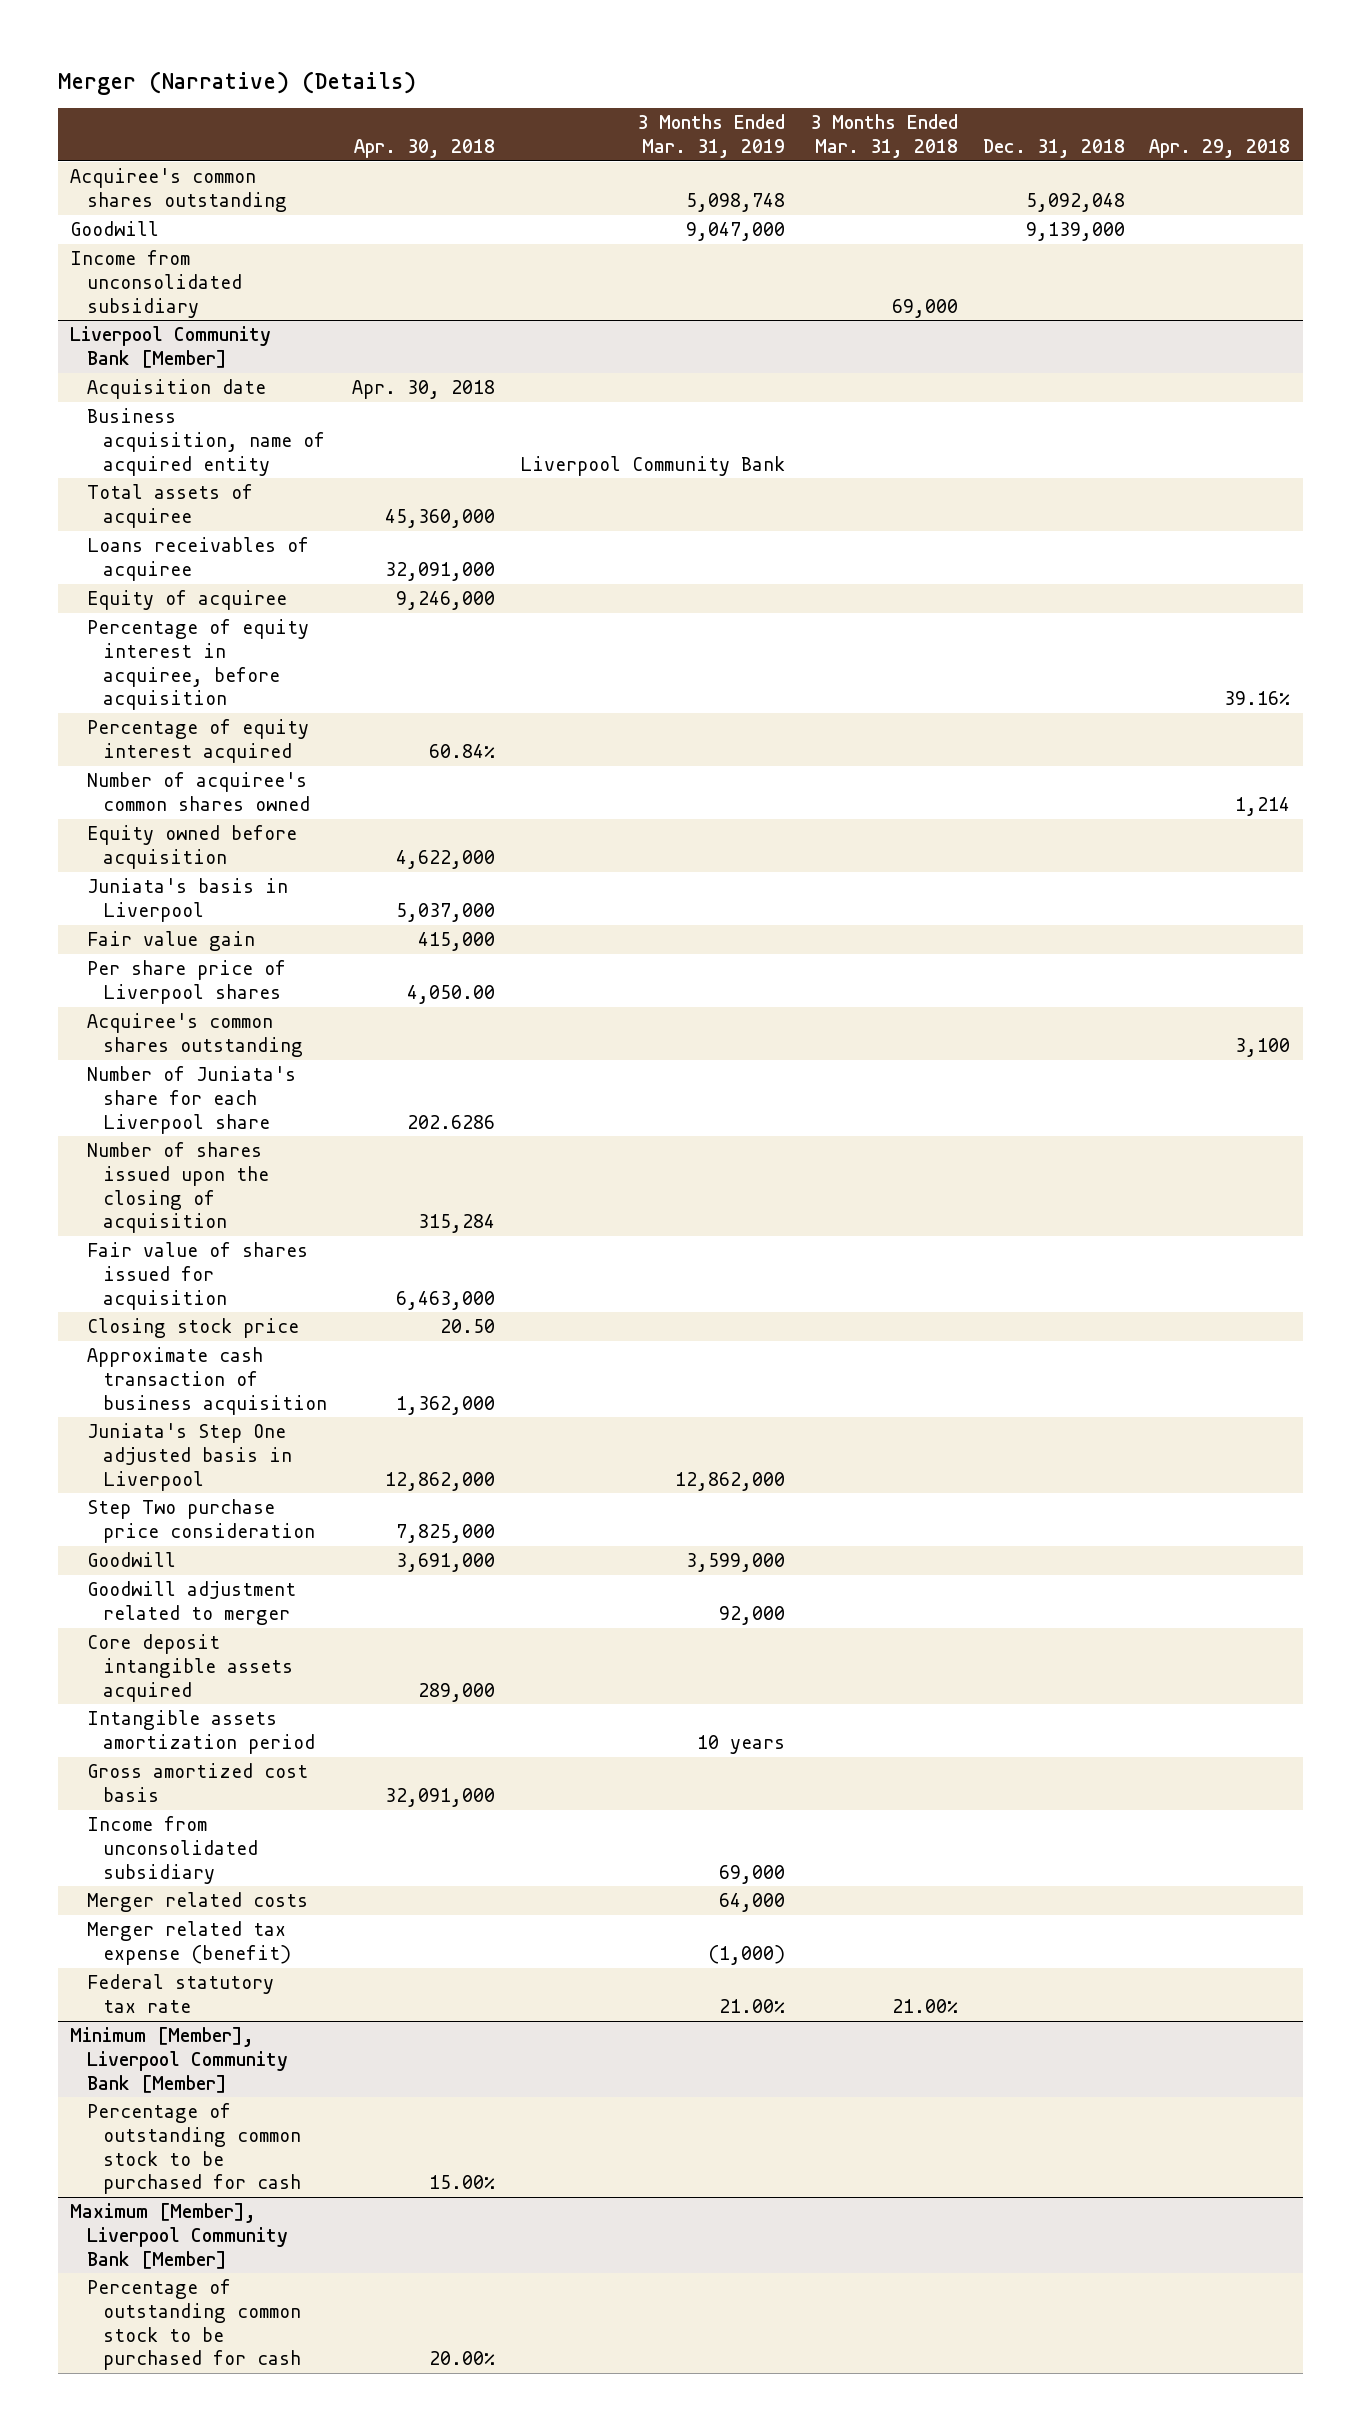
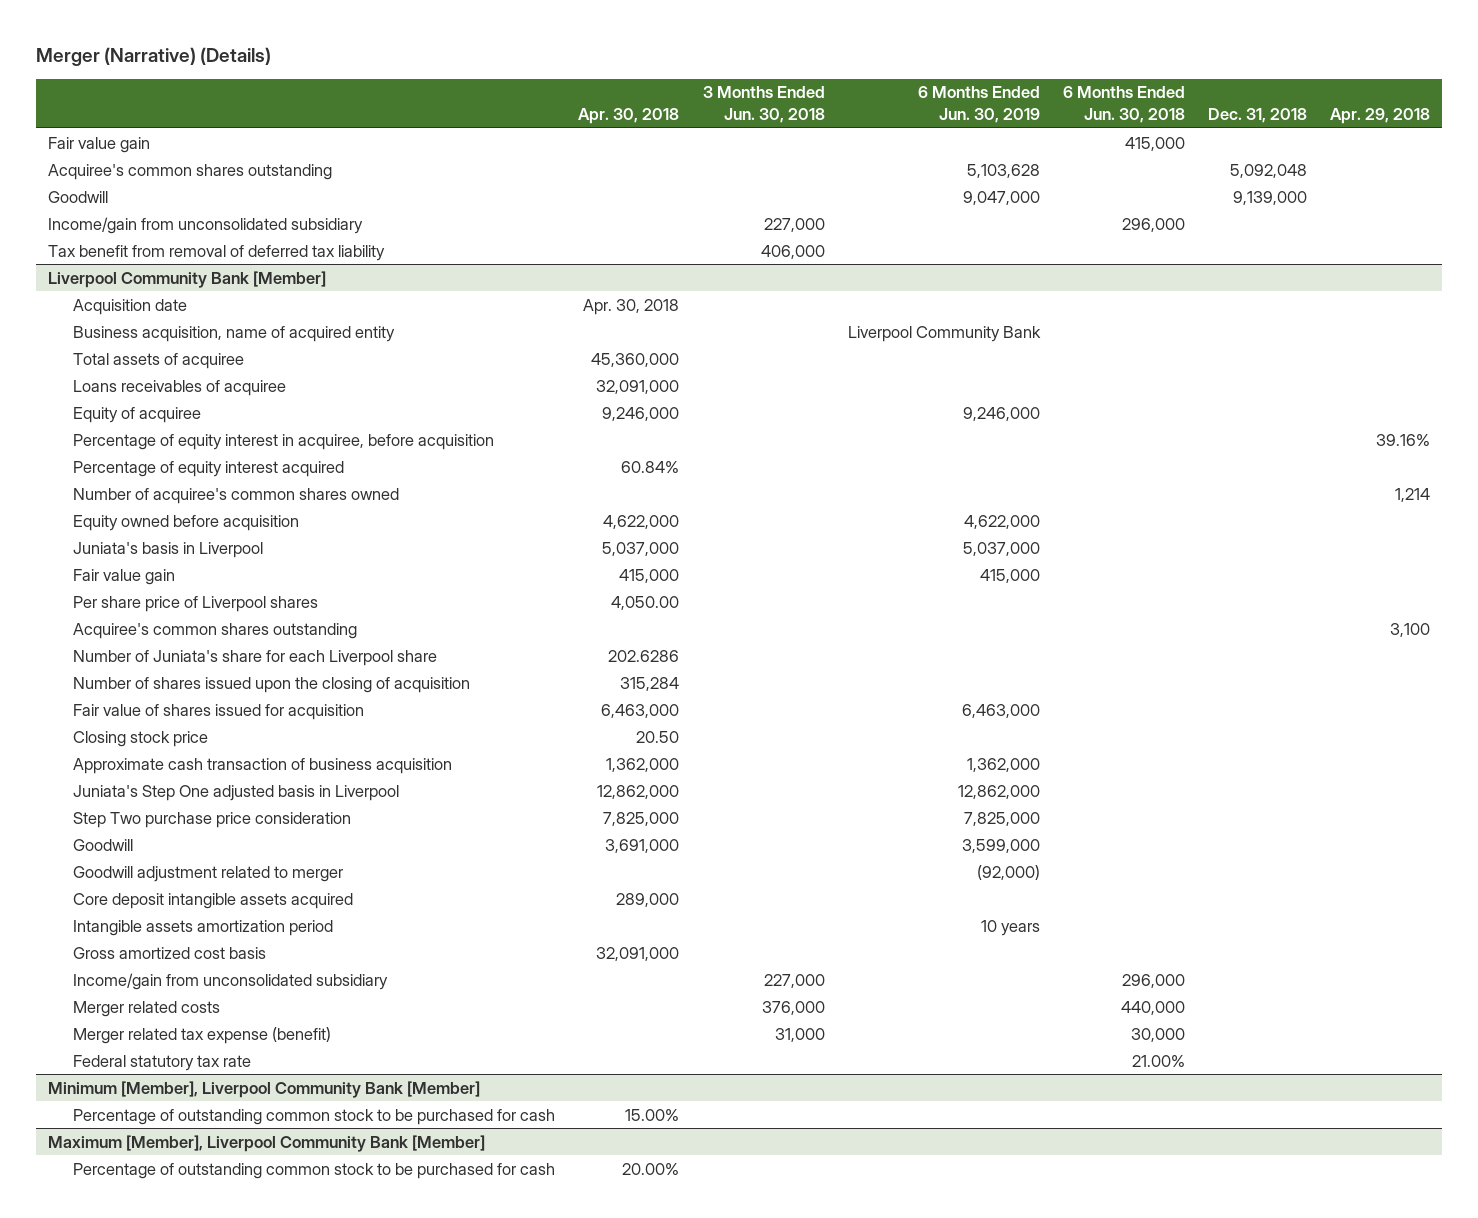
- | Apr. 30, 2018 | 3 Months Ended Mar. 31, 2019 | 3 Months Ended Mar. 31, 2018 | Dec. 31, 2018 | Apr. 29, 2018
+ | Apr. 30, 2018 | 3 Months Ended Jun. 30, 2018 | 6 Months Ended Jun. 30, 2019 | 6 Months Ended Jun. 30, 2018 | Dec. 31, 2018 | Apr. 29, 2018
+ Fair value gain | | | | 415,000 | |
- Income from unconsolidated subsidiary | | | 69,000 | |
+ Income/gain from unconsolidated subsidiary | | 227,000 | | 296,000 | |
+ Tax benefit from removal of deferred tax liability | | 406,000 | | | |
@ Liverpool Community Bank [Member]
- Income from unconsolidated subsidiary | | 69,000 | | |
+ Income/gain from unconsolidated subsidiary | | 227,000 | | 296,000 | |

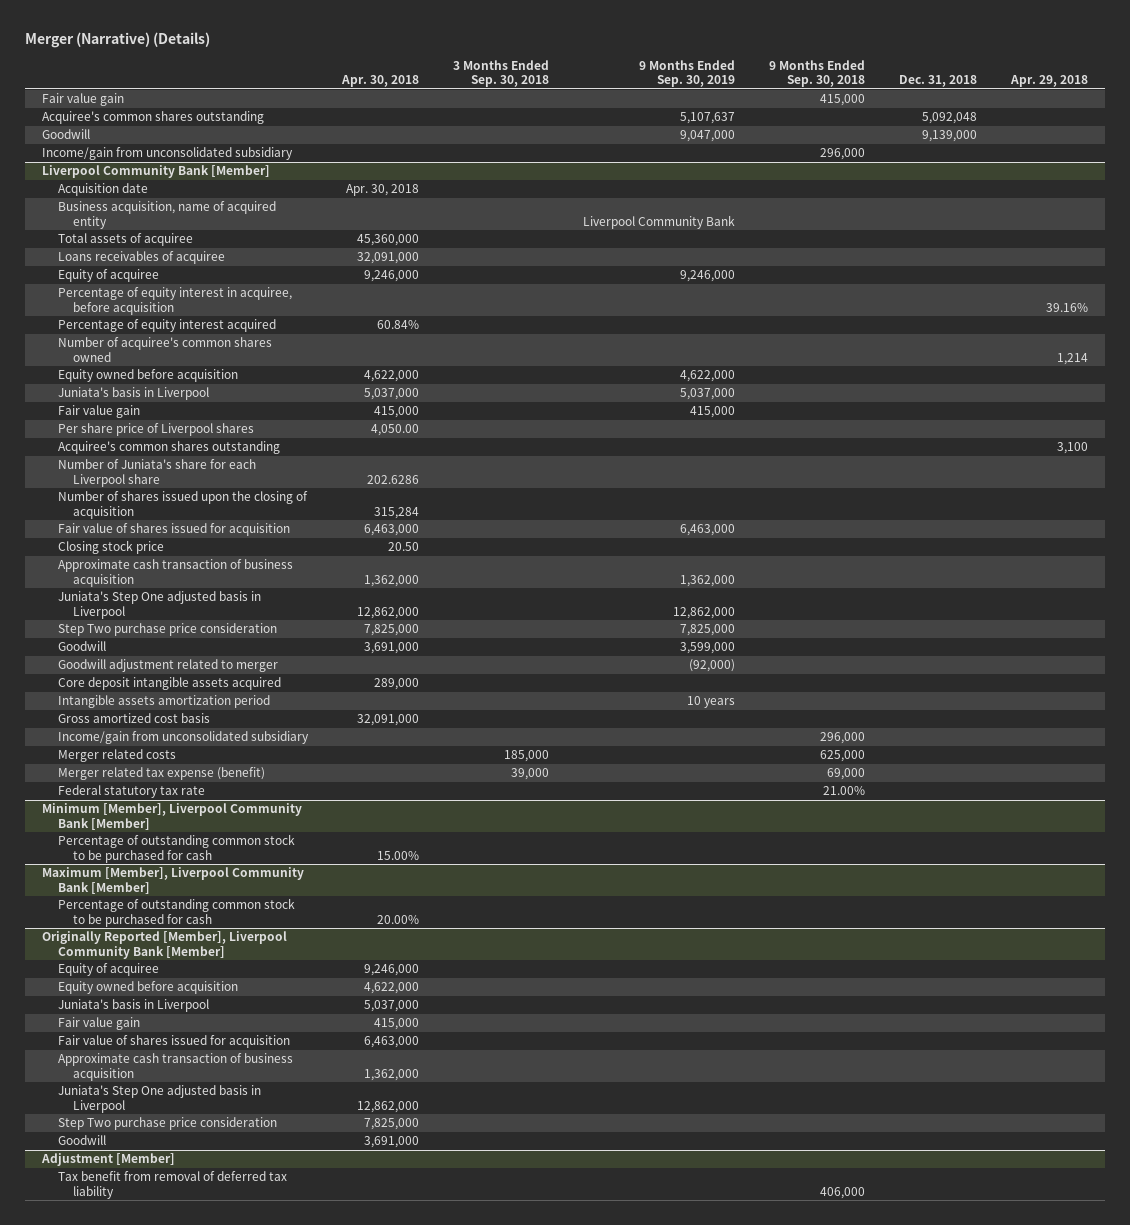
- | Apr. 30, 2018 | 3 Months Ended Jun. 30, 2018 | 6 Months Ended Jun. 30, 2019 | 6 Months Ended Jun. 30, 2018 | Dec. 31, 2018 | Apr. 29, 2018
+ | Apr. 30, 2018 | 3 Months Ended Sep. 30, 2018 | 9 Months Ended Sep. 30, 2019 | 9 Months Ended Sep. 30, 2018 | Dec. 31, 2018 | Apr. 29, 2018
- Tax benefit from removal of deferred tax liability | | 406,000 | | | |
+ Originally Reported [Member], Liverpool Community Bank [Member]
+ Equity of acquiree | 9,246,000 | | | | |
+ Equity owned before acquisition | 4,622,000 | | | | |
+ Juniata's basis in Liverpool | 5,037,000 | | | | |
+ Fair value gain | 415,000 | | | | |
+ Fair value of shares issued for acquisition | 6,463,000 | | | | |
+ Approximate cash transaction of business acquisition | 1,362,000 | | | | |
+ Juniata's Step One adjusted basis in Liverpool | 12,862,000 | | | | |
+ Step Two purchase price consideration | 7,825,000 | | | | |
+ Goodwill | 3,691,000 | | | | |
+ Adjustment [Member]
+ Tax benefit from removal of deferred tax liability | | | | 406,000 | |

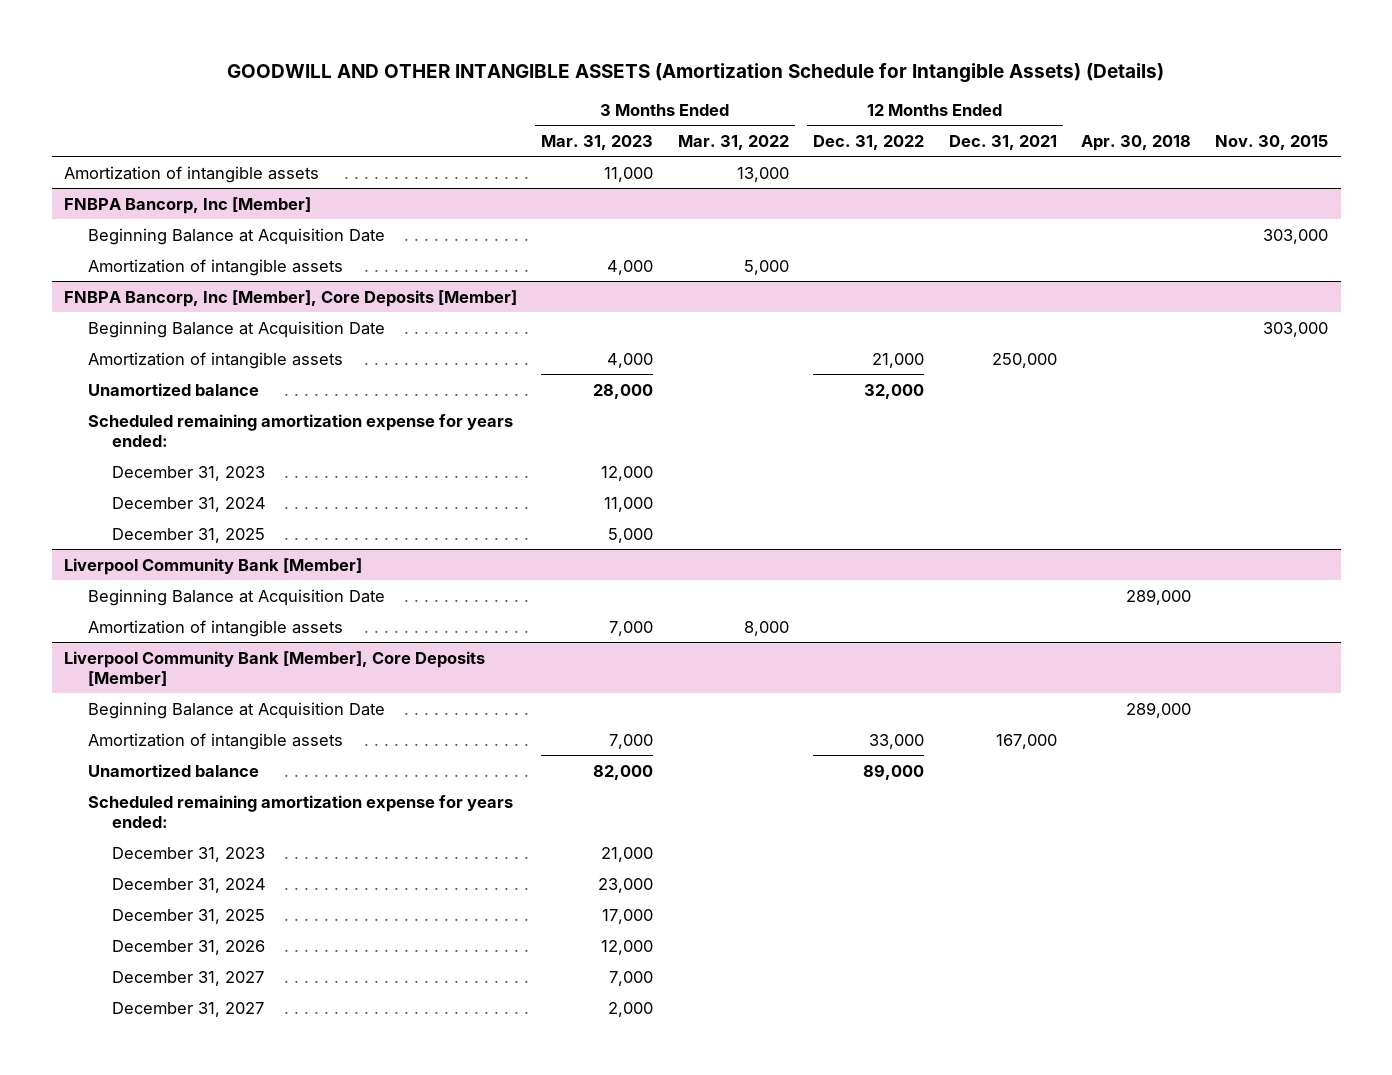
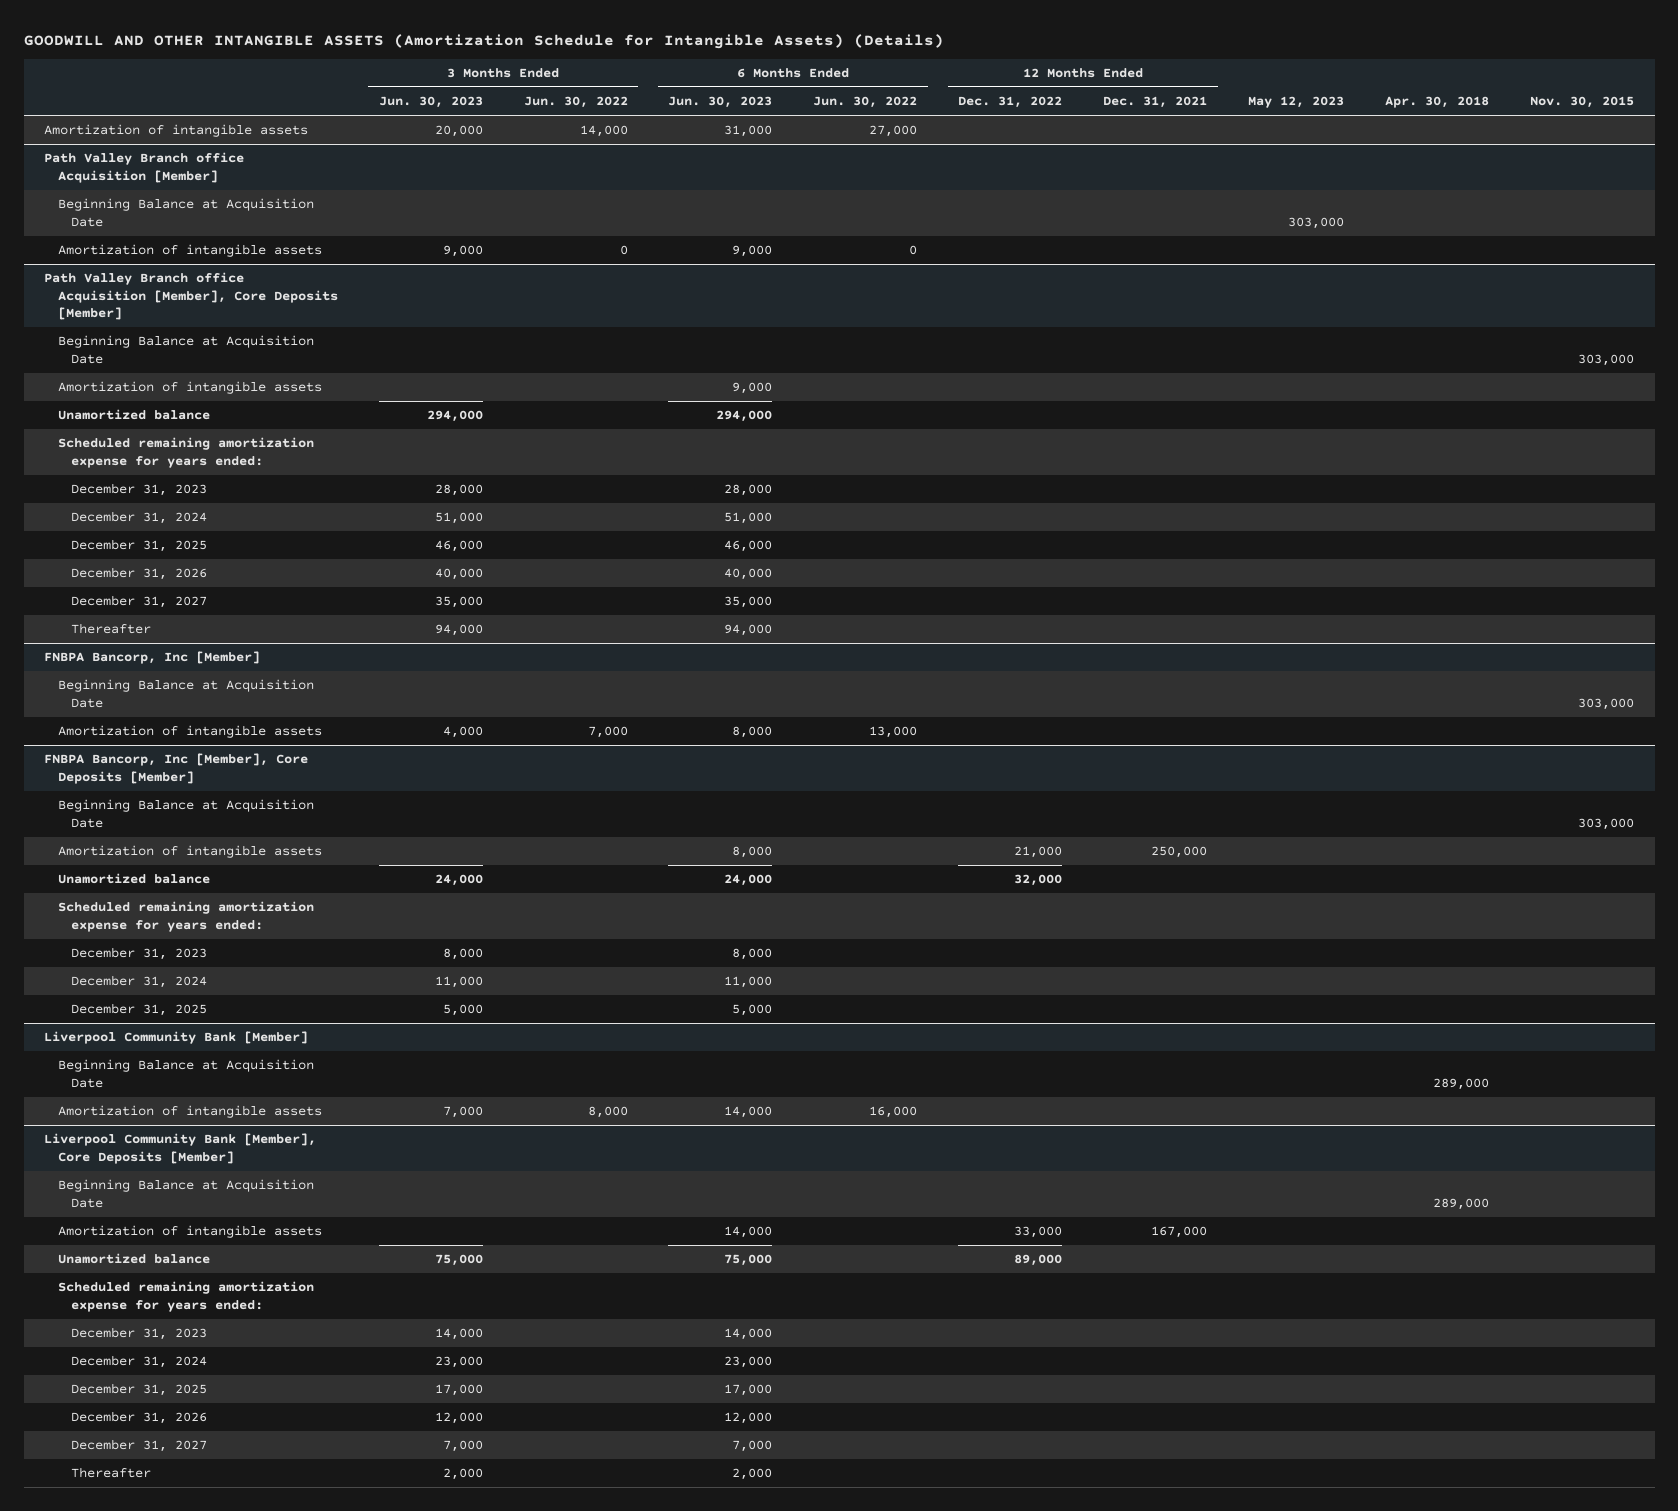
- | 3 Months Ended Mar. 31, 2023 | 3 Months Ended Mar. 31, 2022 | 12 Months Ended Dec. 31, 2022 | 12 Months Ended Dec. 31, 2021 | Apr. 30, 2018 | Nov. 30, 2015
+ | 3 Months Ended Jun. 30, 2023 | 3 Months Ended Jun. 30, 2022 | 6 Months Ended Jun. 30, 2023 | 6 Months Ended Jun. 30, 2022 | 12 Months Ended Dec. 31, 2022 | 12 Months Ended Dec. 31, 2021 | May 12, 2023 | Apr. 30, 2018 | Nov. 30, 2015
+ Path Valley Branch office Acquisition [Member]
+ Beginning Balance at Acquisition Date | | | | | | | 303,000 | |
+ Amortization of intangible assets | 9,000 | 0 | 9,000 | 0 | | | | |
+ Path Valley Branch office Acquisition [Member], Core Deposits [Member]
+ Beginning Balance at Acquisition Date | | | | | | | | | 303,000
+ Amortization of intangible assets | | | 9,000 | | | | | |
+ Unamortized balance | 294,000 | | 294,000 | | | | | |
+ Scheduled remaining amortization expense for years ended:
+ December 31, 2023 | 28,000 | | 28,000 | | | | | |
+ December 31, 2024 | 51,000 | | 51,000 | | | | | |
+ December 31, 2025 | 46,000 | | 46,000 | | | | | |
+ December 31, 2026 | 40,000 | | 40,000 | | | | | |
+ December 31, 2027 | 35,000 | | 35,000 | | | | | |
+ Thereafter | 94,000 | | 94,000 | | | | | |
@ Liverpool Community Bank [Member], Core Deposits [Member]
- December 31, 2027 | 2,000 | | | | |
+ Thereafter | 2,000 | | 2,000 | | | | | |

